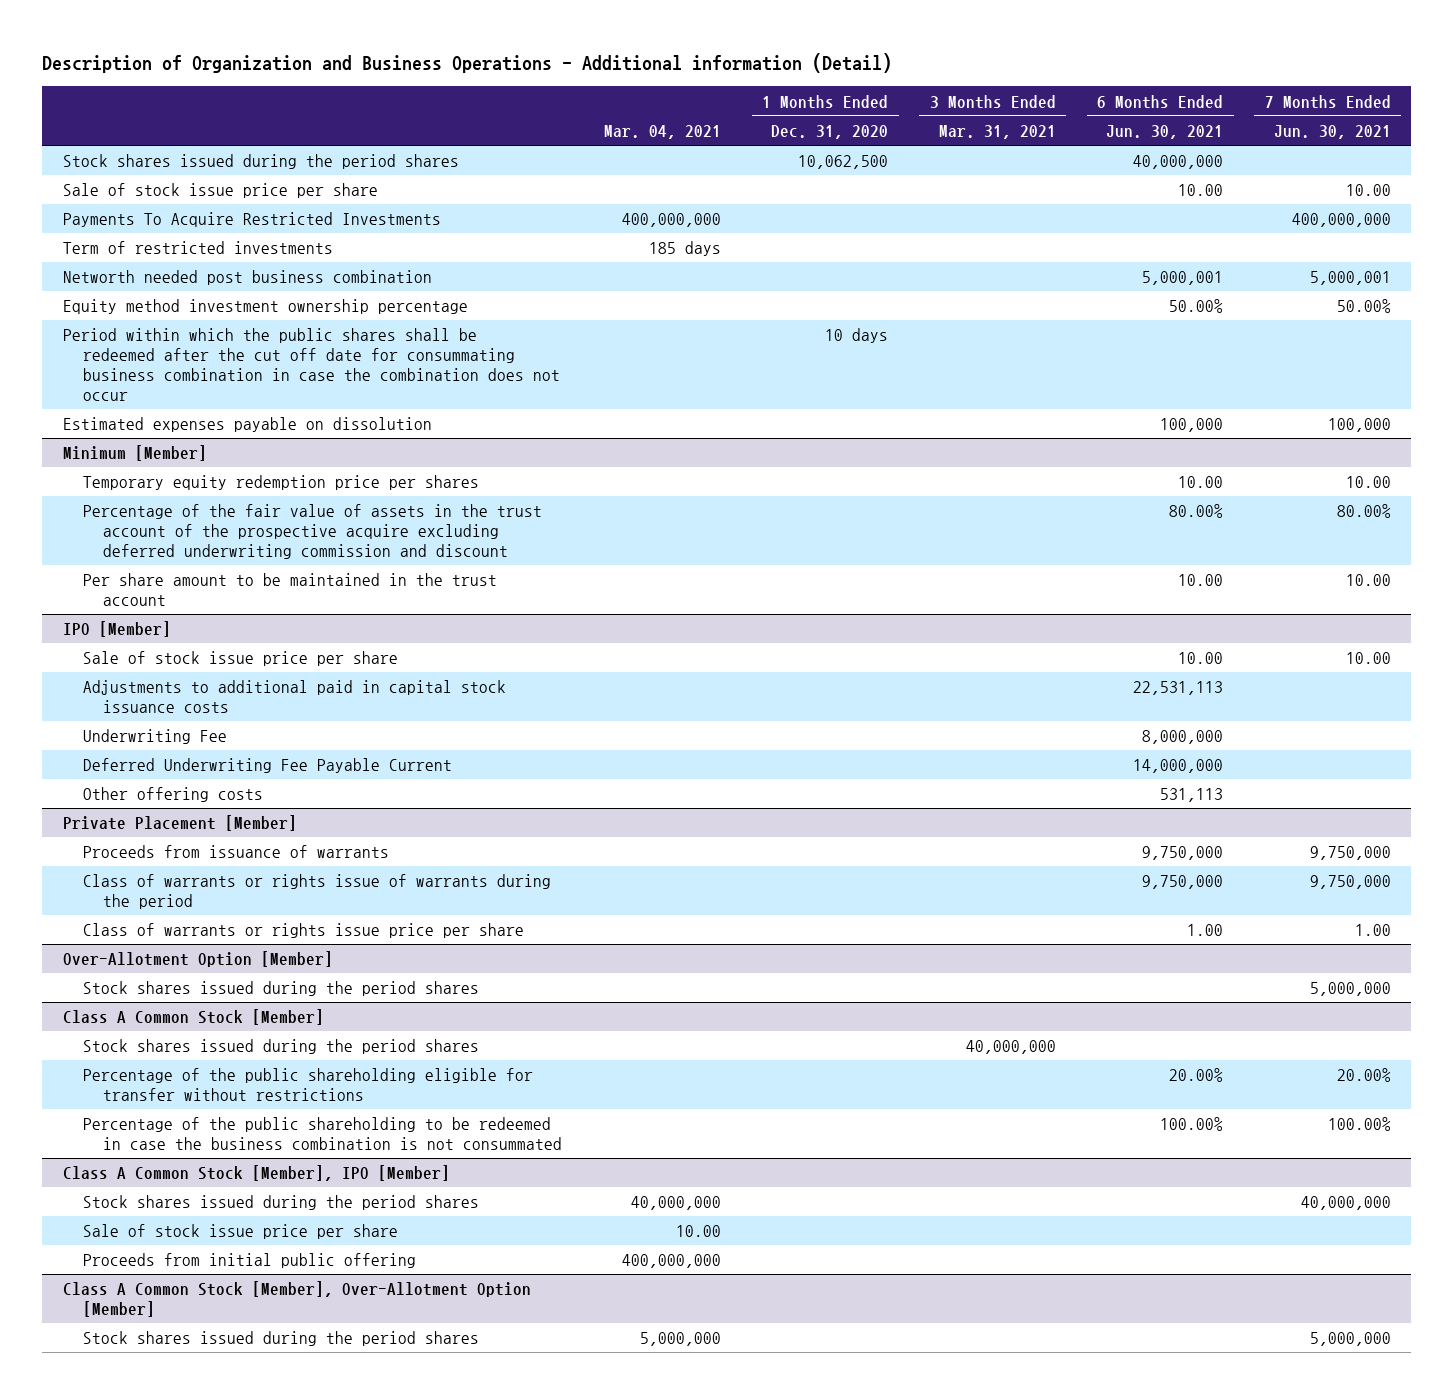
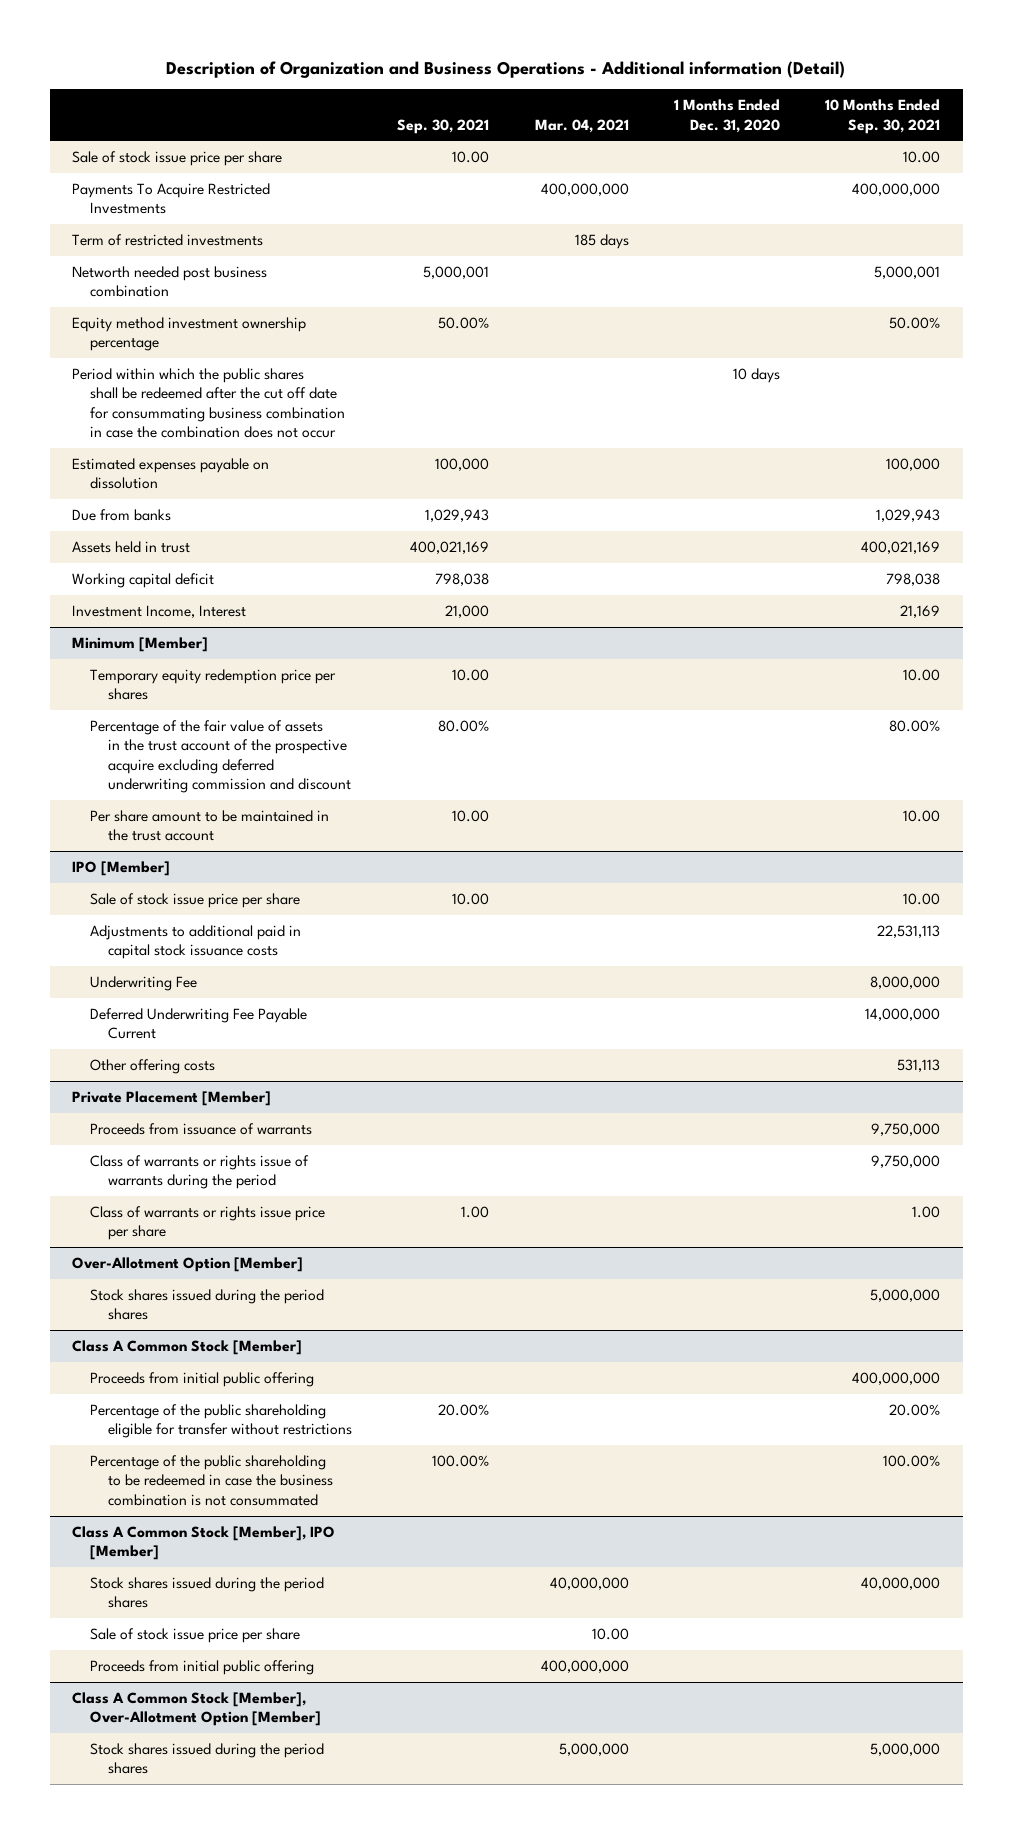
- | Mar. 04, 2021 | 1 Months Ended Dec. 31, 2020 | 3 Months Ended Mar. 31, 2021 | 6 Months Ended Jun. 30, 2021 | 7 Months Ended Jun. 30, 2021
+ | Sep. 30, 2021 | Mar. 04, 2021 | 1 Months Ended Dec. 31, 2020 | 10 Months Ended Sep. 30, 2021
- Stock shares issued during the period shares | | 10,062,500 | | 40,000,000 |
+ Due from banks | 1,029,943 | | | 1,029,943
+ Assets held in trust | 400,021,169 | | | 400,021,169
+ Working capital deficit | 798,038 | | | 798,038
+ Investment Income, Interest | 21,000 | | | 21,169
@ Class A Common Stock [Member]
- Stock shares issued during the period shares | | | 40,000,000 | |
+ Proceeds from initial public offering | | | | 400,000,000

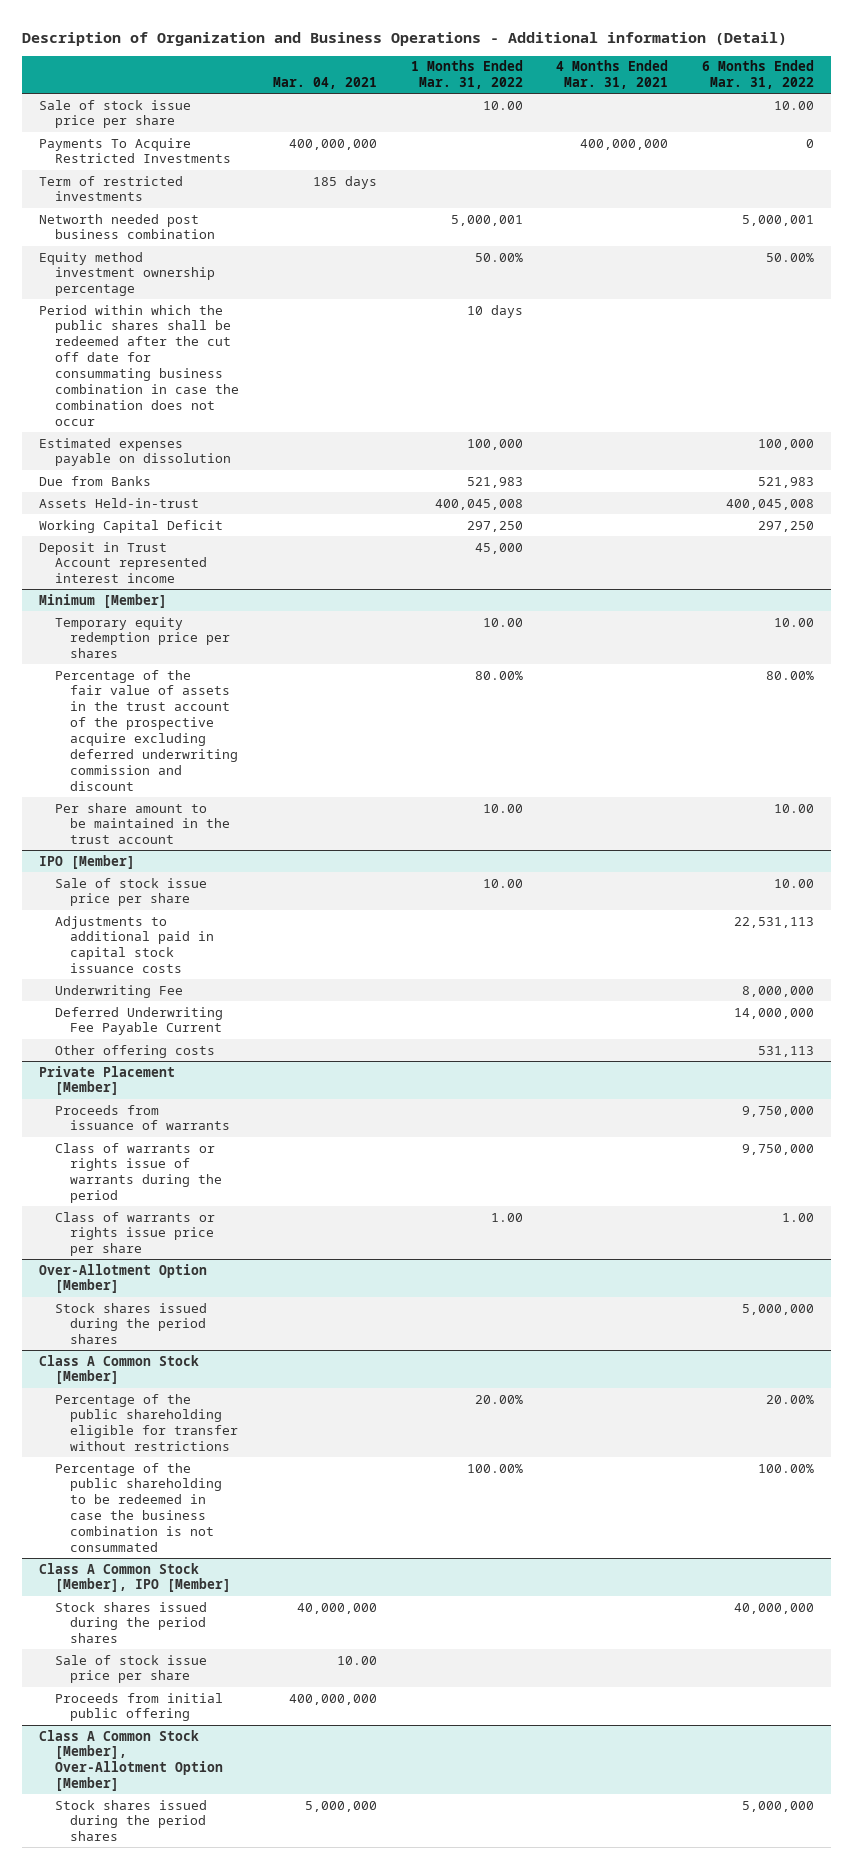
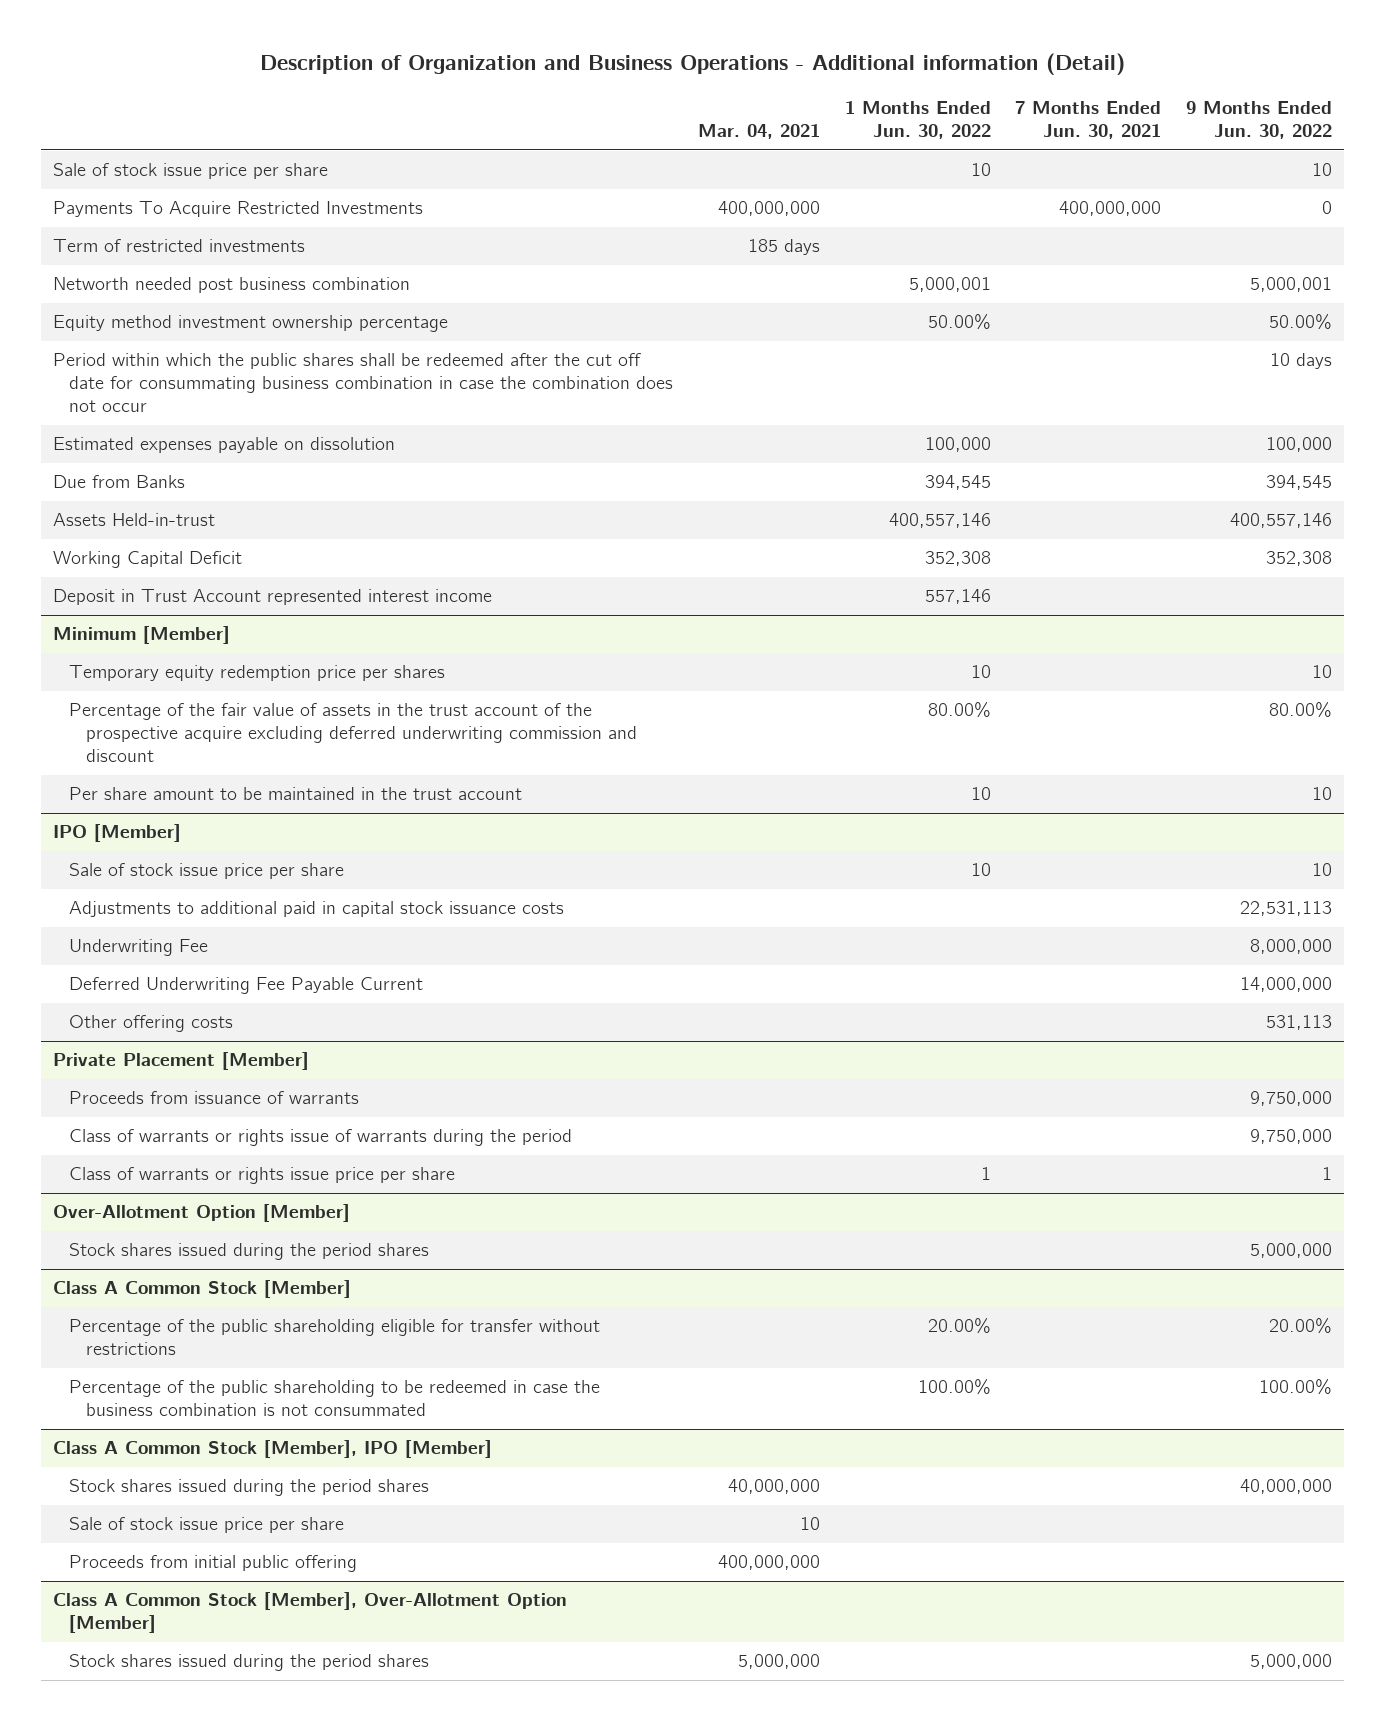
- | Mar. 04, 2021 | 1 Months Ended Mar. 31, 2022 | 4 Months Ended Mar. 31, 2021 | 6 Months Ended Mar. 31, 2022
+ | Mar. 04, 2021 | 1 Months Ended Jun. 30, 2022 | 7 Months Ended Jun. 30, 2021 | 9 Months Ended Jun. 30, 2022
@ Class A Common Stock [Member], IPO [Member]
- Sale of stock issue price per share | 10.00 | | |
+ Sale of stock issue price per share | 10 | | |

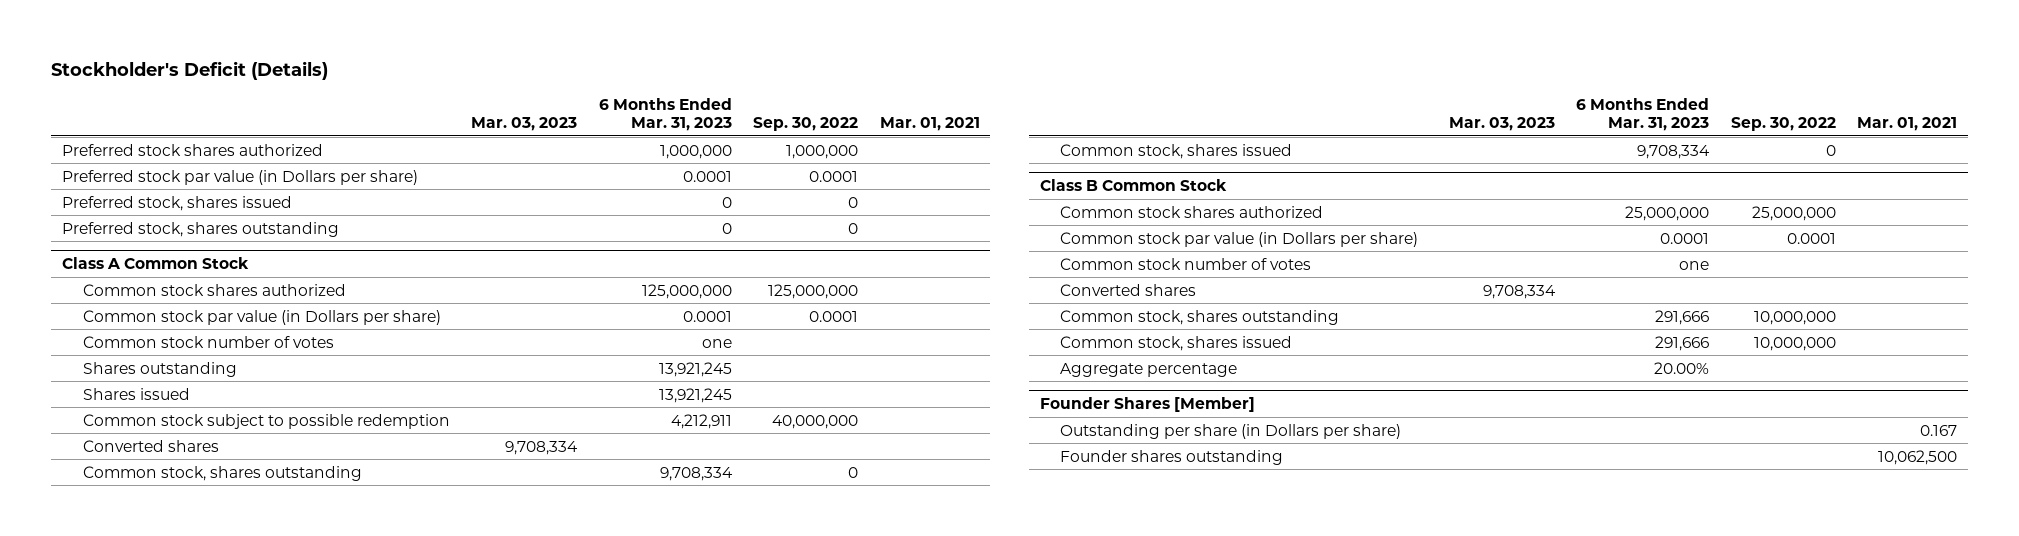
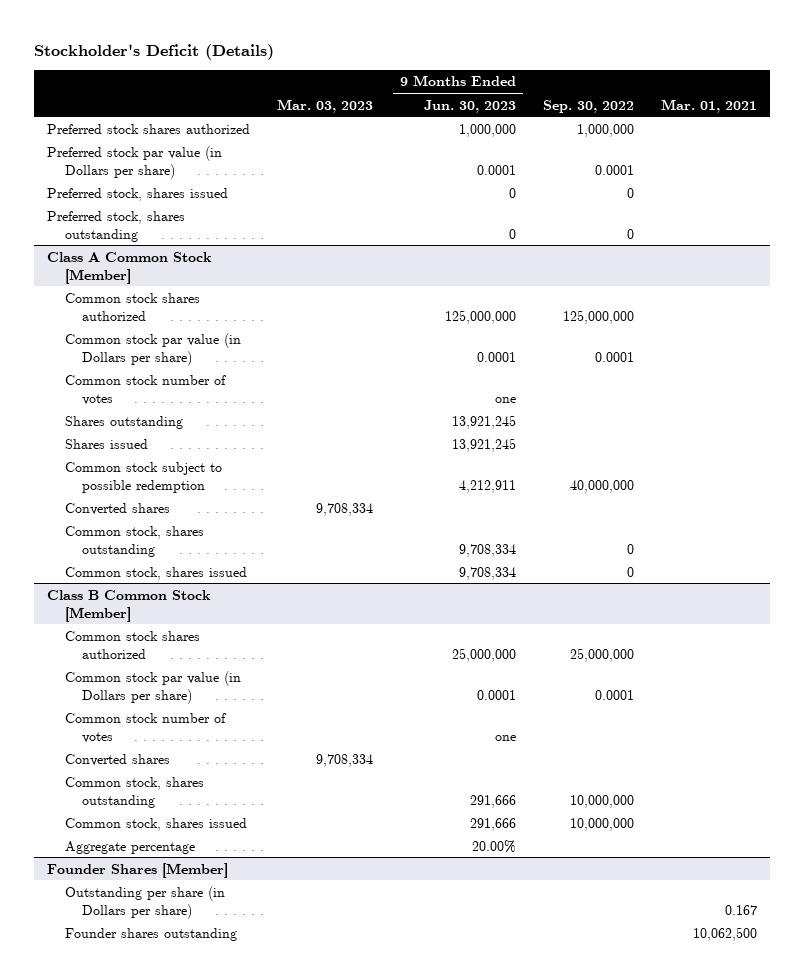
- | Mar. 03, 2023 | 6 Months Ended Mar. 31, 2023 | Sep. 30, 2022 | Mar. 01, 2021
+ | Mar. 03, 2023 | 9 Months Ended Jun. 30, 2023 | Sep. 30, 2022 | Mar. 01, 2021
- Class A Common Stock
+ Class A Common Stock [Member]
- Class B Common Stock
+ Class B Common Stock [Member]

